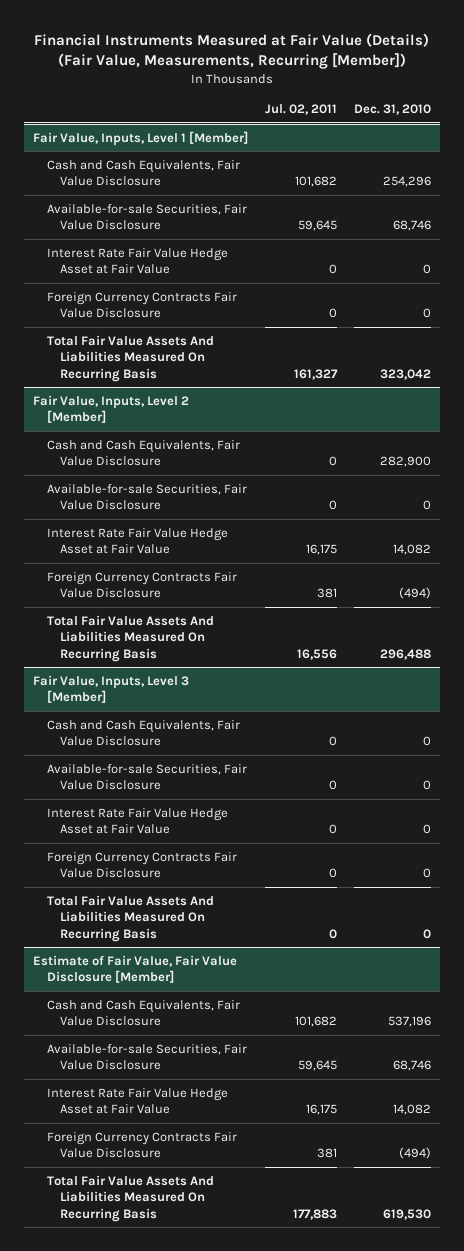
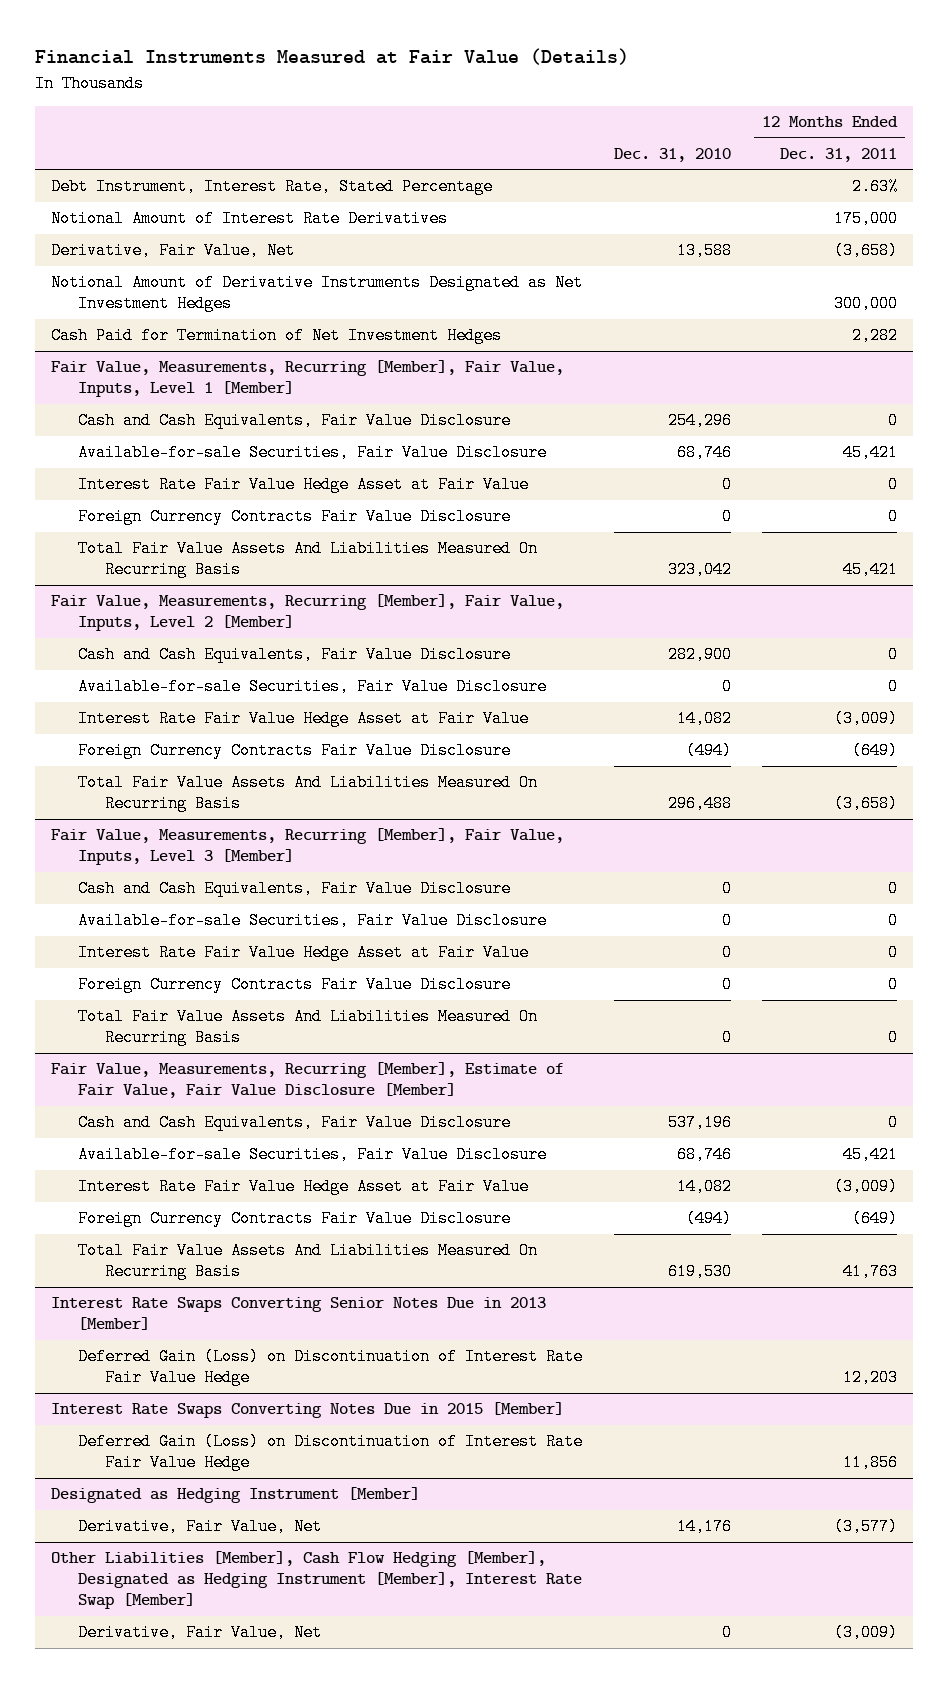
- Financial Instruments Measured at Fair Value (Details) (Fair Value, Measurements, Recurring [Member])
+ Financial Instruments Measured at Fair Value (Details)
- | Jul. 02, 2011 | Dec. 31, 2010
+ | Dec. 31, 2010 | 12 Months Ended Dec. 31, 2011
- Fair Value, Inputs, Level 1 [Member]
+ Debt Instrument, Interest Rate, Stated Percentage | | 2.63%
+ Notional Amount of Interest Rate Derivatives | | 175,000
+ Derivative, Fair Value, Net | 13,588 | (3,658)
+ Notional Amount of Derivative Instruments Designated as Net Investment Hedges | | 300,000
+ Cash Paid for Termination of Net Investment Hedges | | 2,282
+ Fair Value, Measurements, Recurring [Member], Fair Value, Inputs, Level 1 [Member]
- Fair Value, Inputs, Level 2 [Member]
+ Fair Value, Measurements, Recurring [Member], Fair Value, Inputs, Level 2 [Member]
- Fair Value, Inputs, Level 3 [Member]
+ Fair Value, Measurements, Recurring [Member], Fair Value, Inputs, Level 3 [Member]
- Estimate of Fair Value, Fair Value Disclosure [Member]
+ Fair Value, Measurements, Recurring [Member], Estimate of Fair Value, Fair Value Disclosure [Member]
+ Interest Rate Swaps Converting Senior Notes Due in 2013 [Member]
+ Deferred Gain (Loss) on Discontinuation of Interest Rate Fair Value Hedge | | 12,203
+ Interest Rate Swaps Converting Notes Due in 2015 [Member]
+ Deferred Gain (Loss) on Discontinuation of Interest Rate Fair Value Hedge | | 11,856
+ Designated as Hedging Instrument [Member]
+ Derivative, Fair Value, Net | 14,176 | (3,577)
+ Other Liabilities [Member], Cash Flow Hedging [Member], Designated as Hedging Instrument [Member], Interest Rate Swap [Member]
+ Derivative, Fair Value, Net | 0 | (3,009)

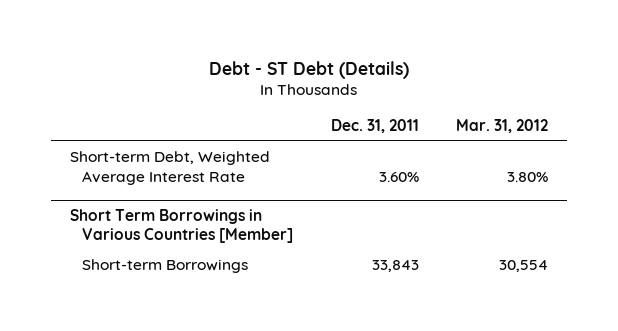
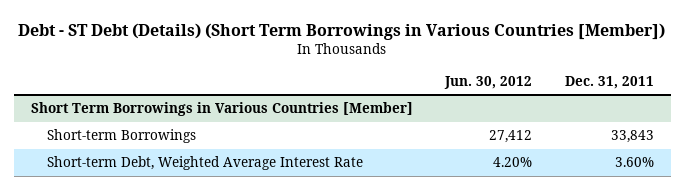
- Debt - ST Debt (Details)
+ Debt - ST Debt (Details) (Short Term Borrowings in Various Countries [Member])
- | Dec. 31, 2011 | Mar. 31, 2012
+ | Jun. 30, 2012 | Dec. 31, 2011
- Short-term Debt, Weighted Average Interest Rate | 3.60% | 3.80%
@ Short Term Borrowings in Various Countries [Member]
+ Short-term Debt, Weighted Average Interest Rate | 4.20% | 3.60%

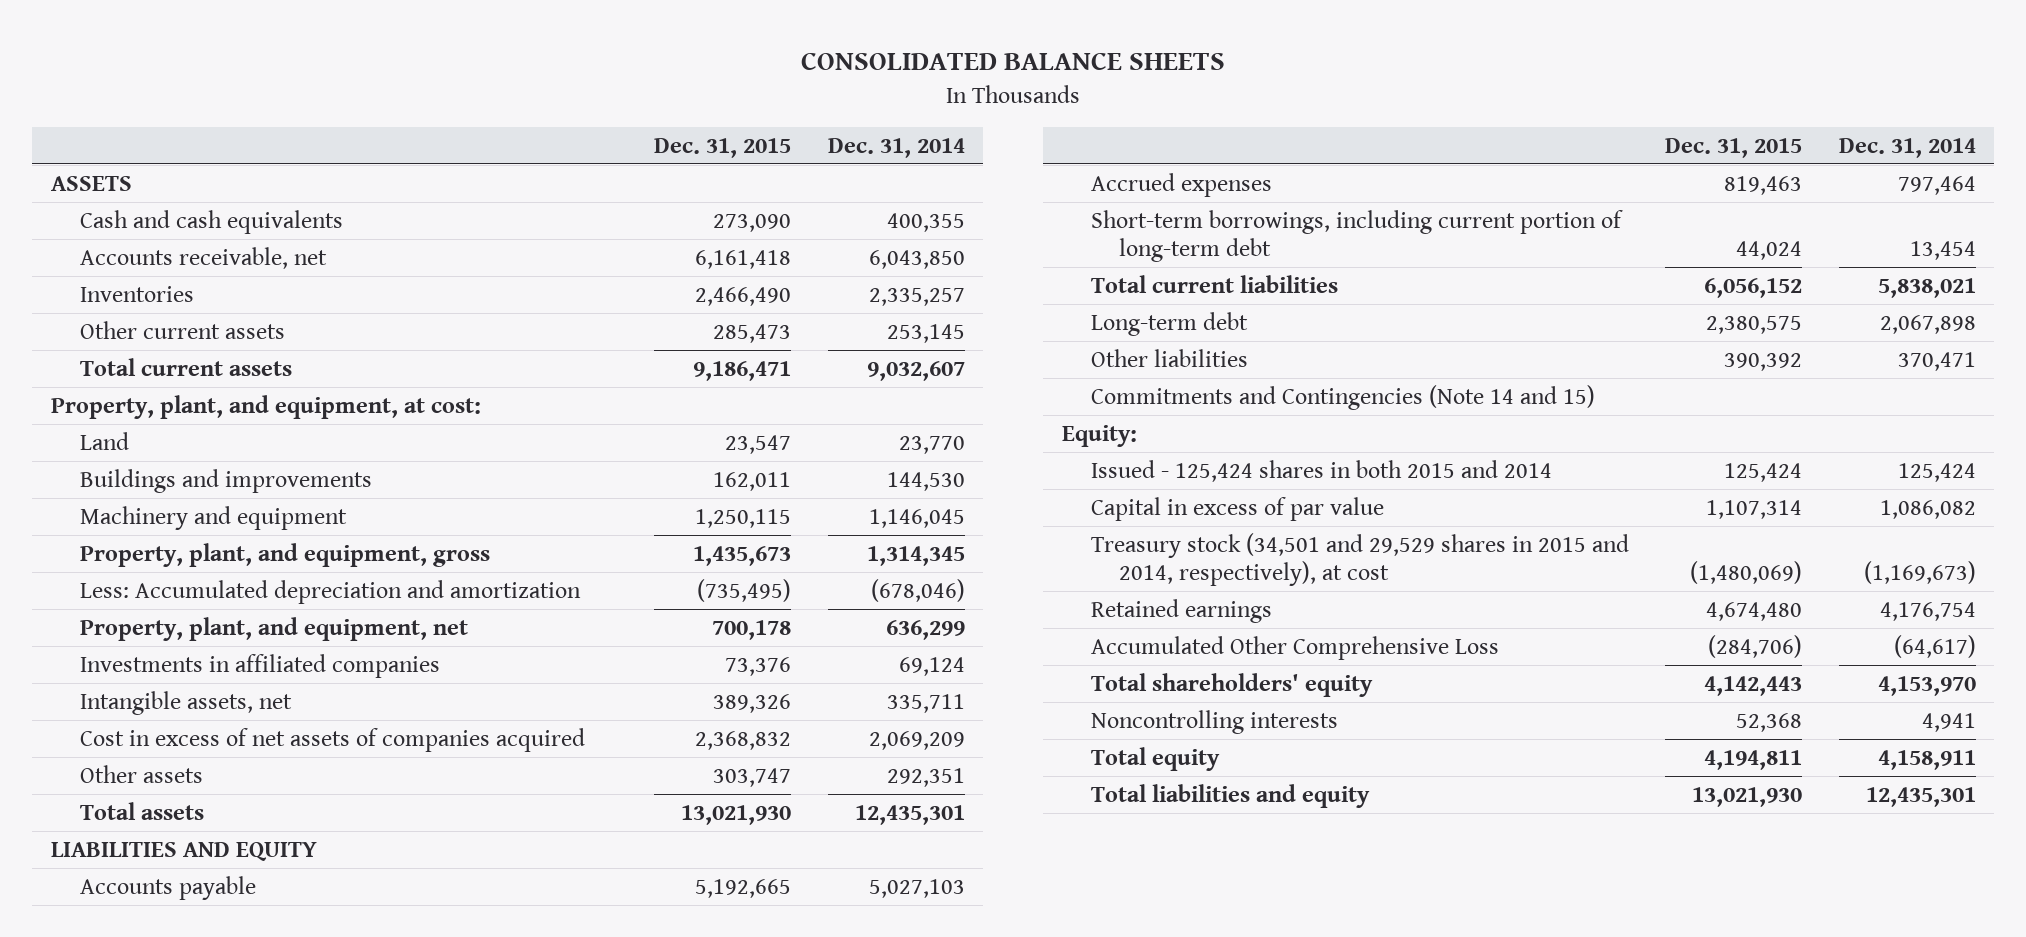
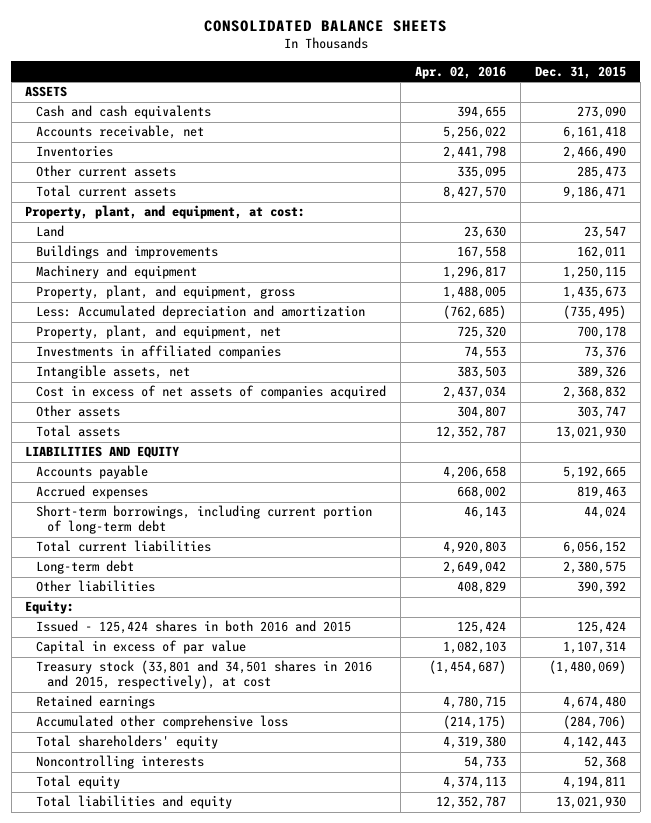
- | Dec. 31, 2015 | Dec. 31, 2014
+ | Apr. 02, 2016 | Dec. 31, 2015
- Commitments and Contingencies (Note 14 and 15)
- Issued - 125,424 shares in both 2015 and 2014 | 125,424 | 125,424
+ Issued - 125,424 shares in both 2016 and 2015 | 125,424 | 125,424
- Treasury stock (34,501 and 29,529 shares in 2015 and 2014, respectively), at cost | (1,480,069) | (1,169,673)
+ Treasury stock (33,801 and 34,501 shares in 2016 and 2015, respectively), at cost | (1,454,687) | (1,480,069)
- Accumulated Other Comprehensive Loss | (284,706) | (64,617)
+ Accumulated other comprehensive loss | (214,175) | (284,706)

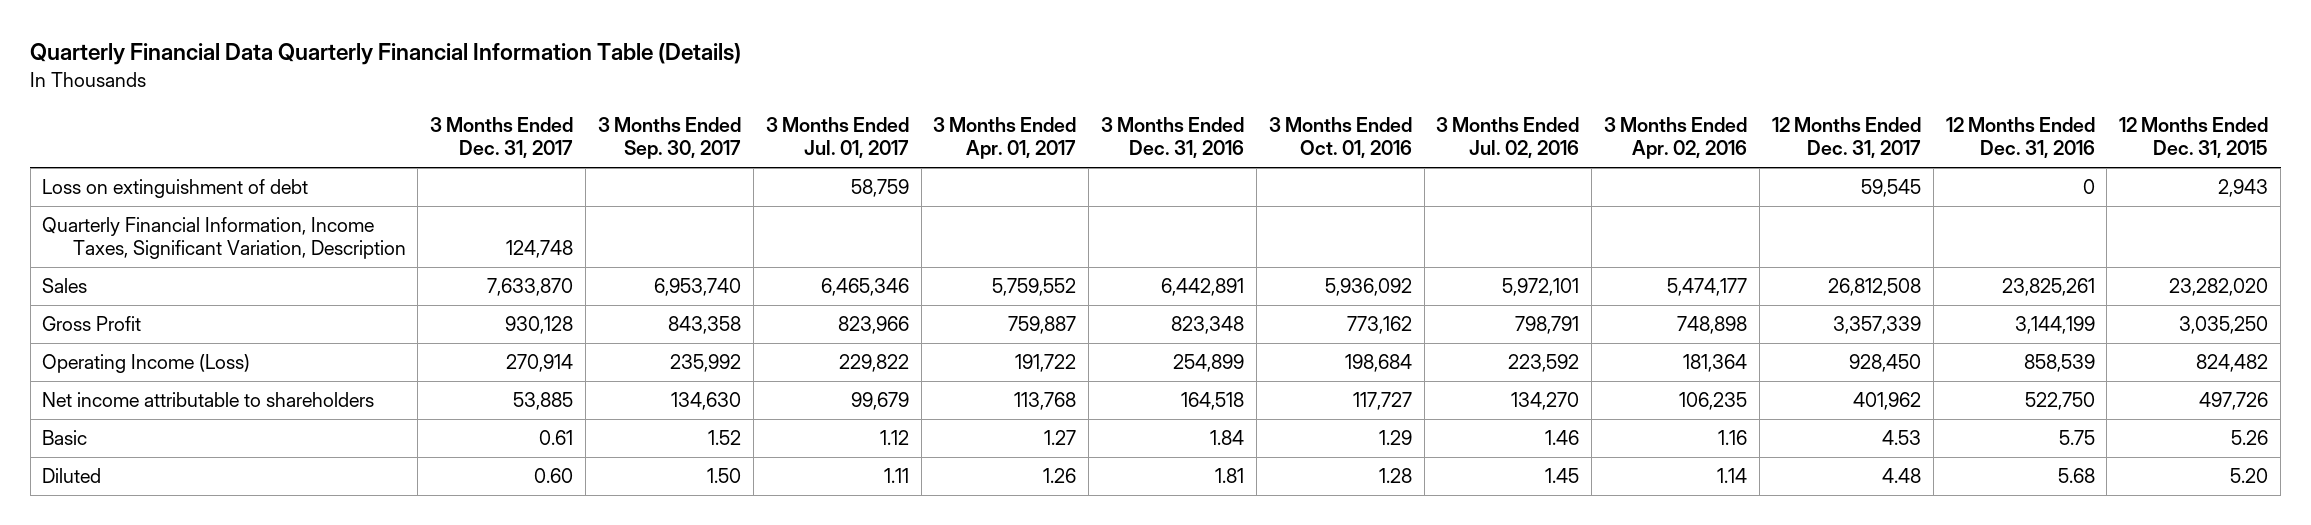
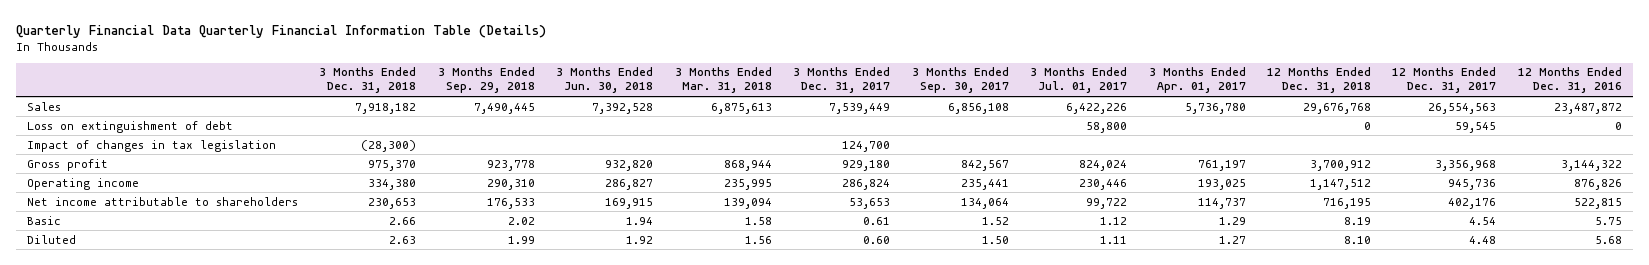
- | 3 Months Ended Dec. 31, 2017 | 3 Months Ended Sep. 30, 2017 | 3 Months Ended Jul. 01, 2017 | 3 Months Ended Apr. 01, 2017 | 3 Months Ended Dec. 31, 2016 | 3 Months Ended Oct. 01, 2016 | 3 Months Ended Jul. 02, 2016 | 3 Months Ended Apr. 02, 2016 | 12 Months Ended Dec. 31, 2017 | 12 Months Ended Dec. 31, 2016 | 12 Months Ended Dec. 31, 2015
+ | 3 Months Ended Dec. 31, 2018 | 3 Months Ended Sep. 29, 2018 | 3 Months Ended Jun. 30, 2018 | 3 Months Ended Mar. 31, 2018 | 3 Months Ended Dec. 31, 2017 | 3 Months Ended Sep. 30, 2017 | 3 Months Ended Jul. 01, 2017 | 3 Months Ended Apr. 01, 2017 | 12 Months Ended Dec. 31, 2018 | 12 Months Ended Dec. 31, 2017 | 12 Months Ended Dec. 31, 2016
- Loss on extinguishment of debt | | | 58,759 | | | | | | 59,545 | 0 | 2,943
- Quarterly Financial Information, Income Taxes, Significant Variation, Description | 124,748 | | | | | | | | | |
- Sales | 7,633,870 | 6,953,740 | 6,465,346 | 5,759,552 | 6,442,891 | 5,936,092 | 5,972,101 | 5,474,177 | 26,812,508 | 23,825,261 | 23,282,020
- Gross Profit | 930,128 | 843,358 | 823,966 | 759,887 | 823,348 | 773,162 | 798,791 | 748,898 | 3,357,339 | 3,144,199 | 3,035,250
- Operating Income (Loss) | 270,914 | 235,992 | 229,822 | 191,722 | 254,899 | 198,684 | 223,592 | 181,364 | 928,450 | 858,539 | 824,482
- Net income attributable to shareholders | 53,885 | 134,630 | 99,679 | 113,768 | 164,518 | 117,727 | 134,270 | 106,235 | 401,962 | 522,750 | 497,726
- Basic | 0.61 | 1.52 | 1.12 | 1.27 | 1.84 | 1.29 | 1.46 | 1.16 | 4.53 | 5.75 | 5.26
- Diluted | 0.60 | 1.50 | 1.11 | 1.26 | 1.81 | 1.28 | 1.45 | 1.14 | 4.48 | 5.68 | 5.20
+ Sales | 7,918,182 | 7,490,445 | 7,392,528 | 6,875,613 | 7,539,449 | 6,856,108 | 6,422,226 | 5,736,780 | 29,676,768 | 26,554,563 | 23,487,872
+ Loss on extinguishment of debt | | | | | | | 58,800 | | 0 | 59,545 | 0
+ Impact of changes in tax legislation | (28,300) | | | | 124,700 | | | | | |
+ Gross profit | 975,370 | 923,778 | 932,820 | 868,944 | 929,180 | 842,567 | 824,024 | 761,197 | 3,700,912 | 3,356,968 | 3,144,322
+ Operating income | 334,380 | 290,310 | 286,827 | 235,995 | 286,824 | 235,441 | 230,446 | 193,025 | 1,147,512 | 945,736 | 876,826
+ Net income attributable to shareholders | 230,653 | 176,533 | 169,915 | 139,094 | 53,653 | 134,064 | 99,722 | 114,737 | 716,195 | 402,176 | 522,815
+ Basic | 2.66 | 2.02 | 1.94 | 1.58 | 0.61 | 1.52 | 1.12 | 1.29 | 8.19 | 4.54 | 5.75
+ Diluted | 2.63 | 1.99 | 1.92 | 1.56 | 0.60 | 1.50 | 1.11 | 1.27 | 8.10 | 4.48 | 5.68

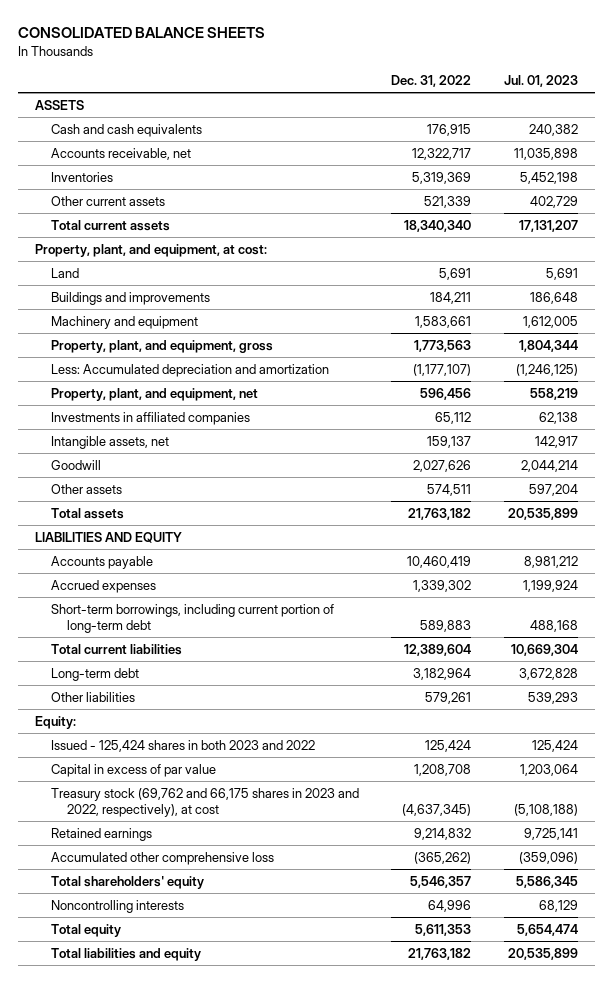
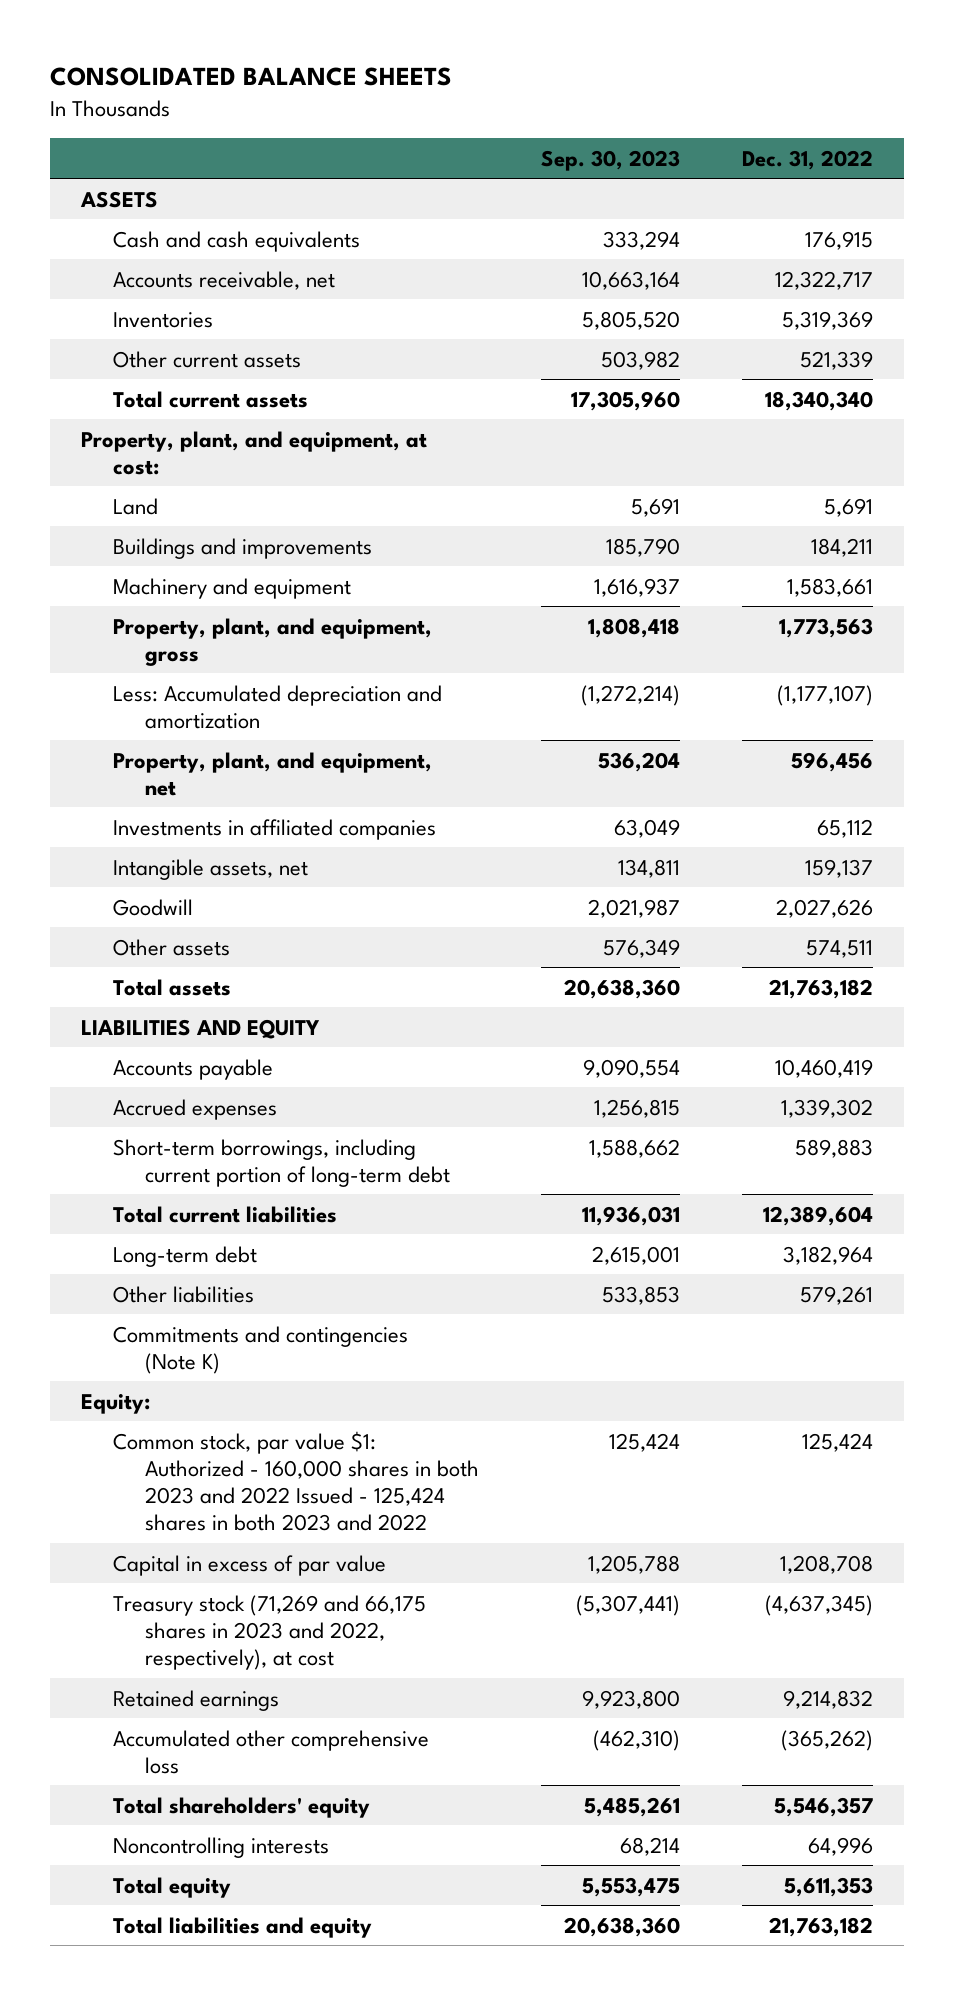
- | Dec. 31, 2022 | Jul. 01, 2023
+ | Sep. 30, 2023 | Dec. 31, 2022
+ Commitments and contingencies (Note K)
- Issued - 125,424 shares in both 2023 and 2022 | 125,424 | 125,424
+ Common stock, par value $1: Authorized - 160,000 shares in both 2023 and 2022 Issued - 125,424 shares in both 2023 and 2022 | 125,424 | 125,424
- Treasury stock (69,762 and 66,175 shares in 2023 and 2022, respectively), at cost | (4,637,345) | (5,108,188)
+ Treasury stock (71,269 and 66,175 shares in 2023 and 2022, respectively), at cost | (5,307,441) | (4,637,345)

